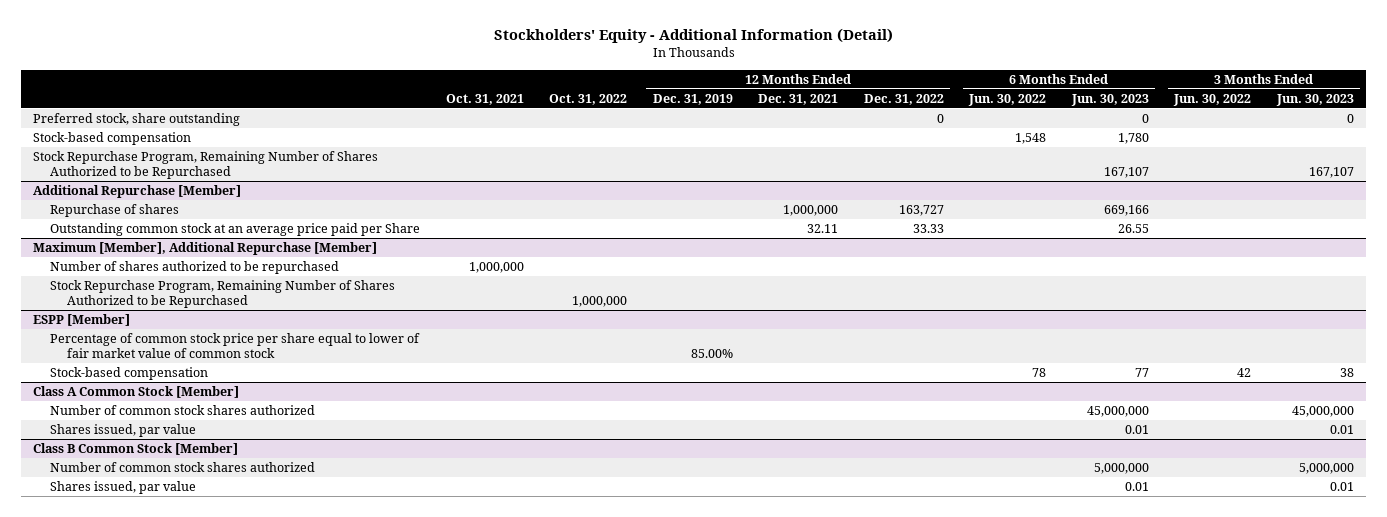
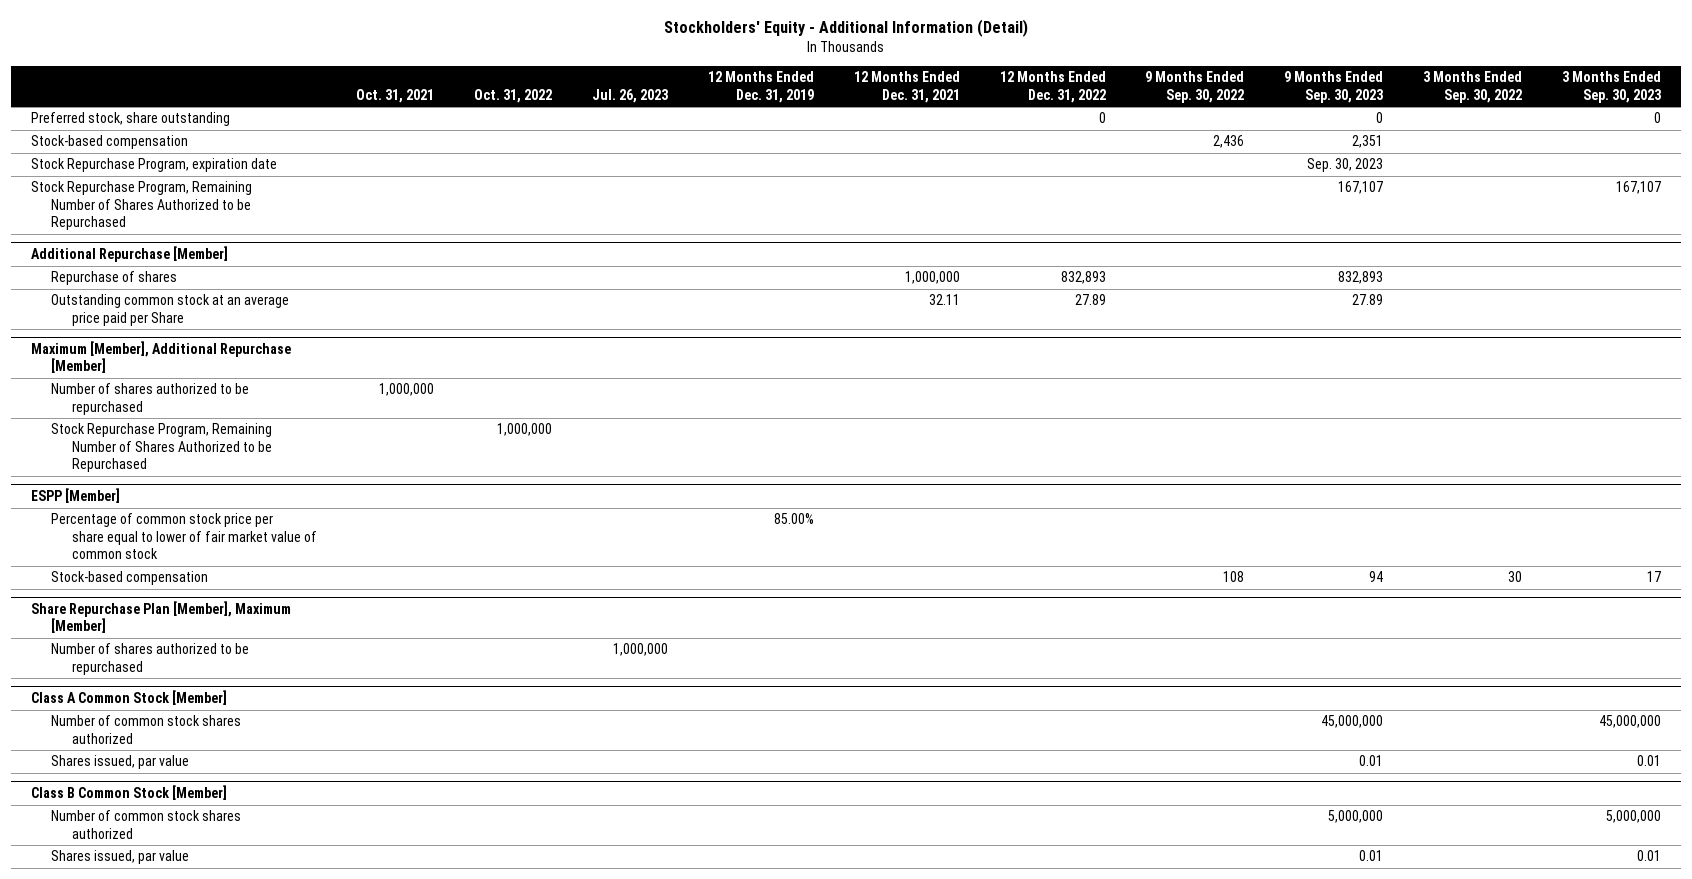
- | Oct. 31, 2021 | Oct. 31, 2022 | 12 Months Ended Dec. 31, 2019 | 12 Months Ended Dec. 31, 2021 | 12 Months Ended Dec. 31, 2022 | 6 Months Ended Jun. 30, 2022 | 6 Months Ended Jun. 30, 2023 | 3 Months Ended Jun. 30, 2022 | 3 Months Ended Jun. 30, 2023
+ | Oct. 31, 2021 | Oct. 31, 2022 | Jul. 26, 2023 | 12 Months Ended Dec. 31, 2019 | 12 Months Ended Dec. 31, 2021 | 12 Months Ended Dec. 31, 2022 | 9 Months Ended Sep. 30, 2022 | 9 Months Ended Sep. 30, 2023 | 3 Months Ended Sep. 30, 2022 | 3 Months Ended Sep. 30, 2023
+ Stock Repurchase Program, expiration date | | | | | | | | Sep. 30, 2023 | |
@ Additional Repurchase [Member]
- Repurchase of shares | | | | 1,000,000 | 163,727 | | 669,166 | |
- Outstanding common stock at an average price paid per Share | | | | 32.11 | 33.33 | | 26.55 | |
+ Repurchase of shares | | | | | 1,000,000 | 832,893 | | 832,893 | |
+ Outstanding common stock at an average price paid per Share | | | | | 32.11 | 27.89 | | 27.89 | |
+ Share Repurchase Plan [Member], Maximum [Member]
+ Number of shares authorized to be repurchased | | | 1,000,000 | | | | | | |

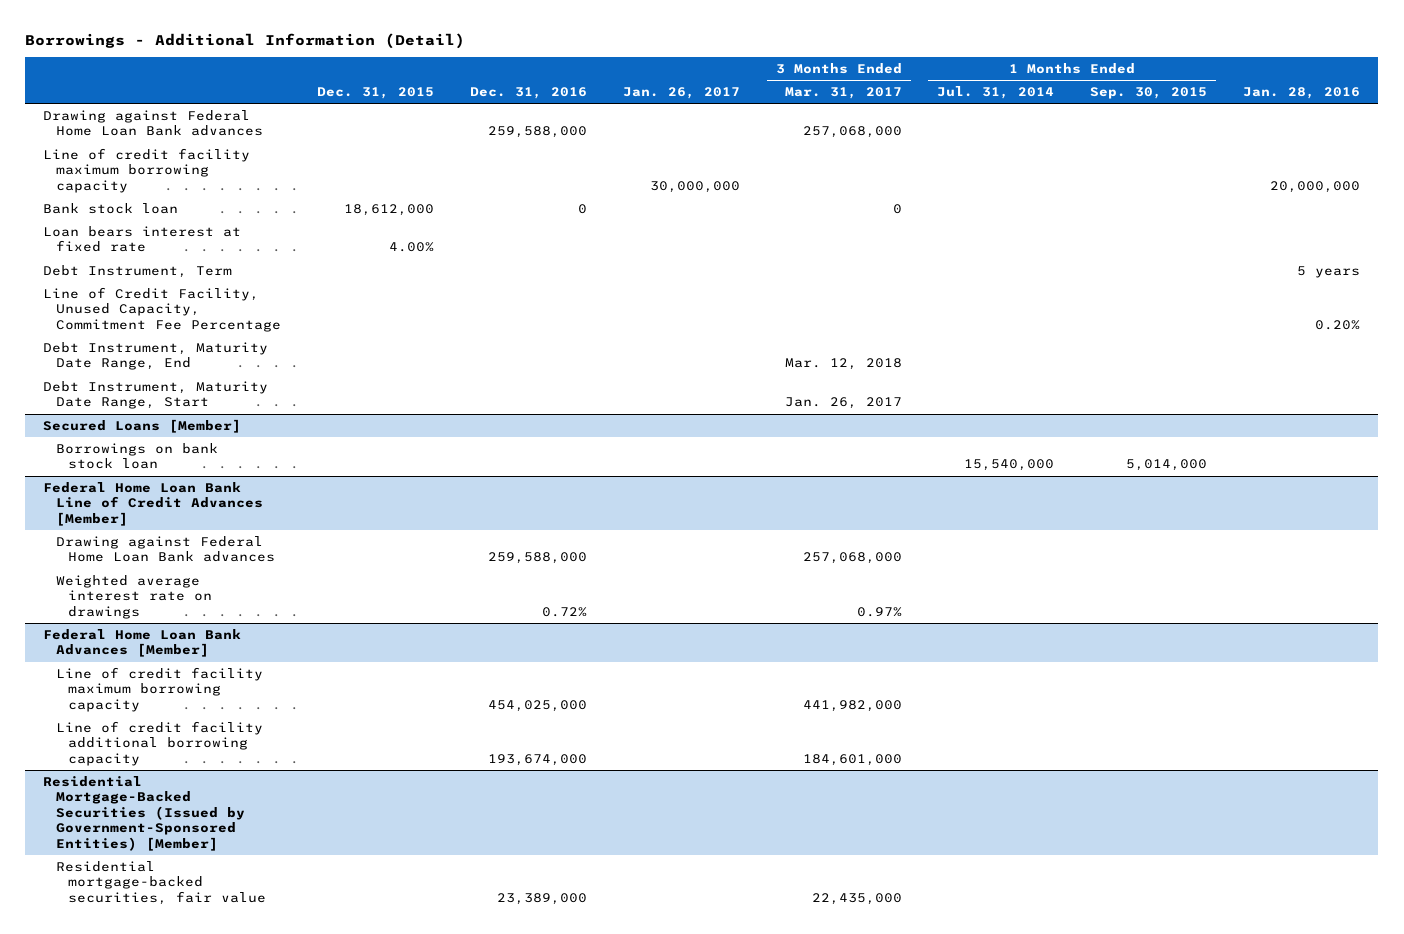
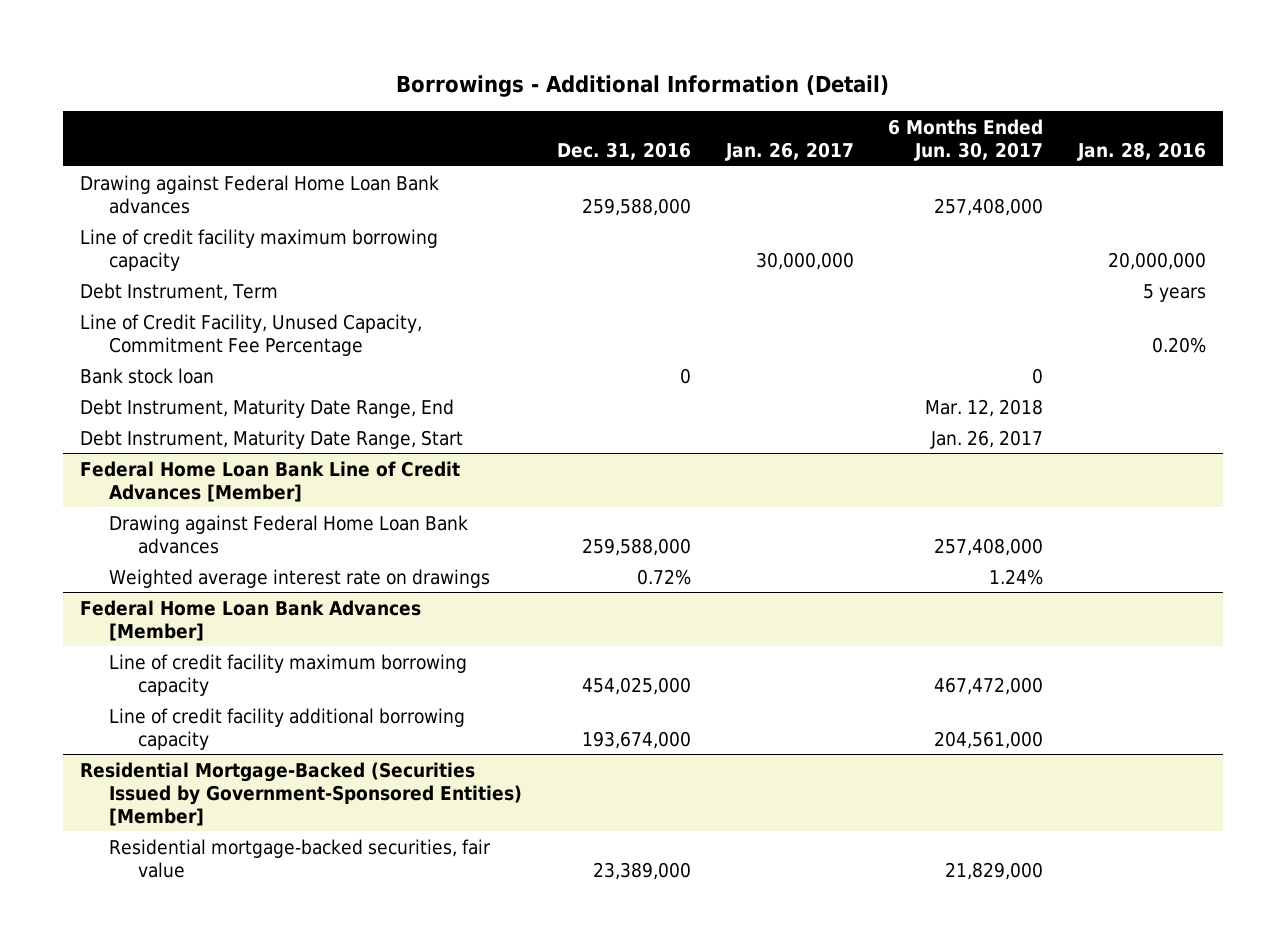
- | Dec. 31, 2015 | Dec. 31, 2016 | Jan. 26, 2017 | 3 Months Ended Mar. 31, 2017 | 1 Months Ended Jul. 31, 2014 | 1 Months Ended Sep. 30, 2015 | Jan. 28, 2016
+ | Dec. 31, 2016 | Jan. 26, 2017 | 6 Months Ended Jun. 30, 2017 | Jan. 28, 2016
- Loan bears interest at fixed rate | 4.00% | | | | | |
moved down: Bank stock loan | 0 | | 0 |
- Secured Loans [Member]
- Borrowings on bank stock loan | | | | | 15,540,000 | 5,014,000 |
- Residential Mortgage-Backed Securities (Issued by Government-Sponsored Entities) [Member]
+ Residential Mortgage-Backed (Securities Issued by Government-Sponsored Entities) [Member]

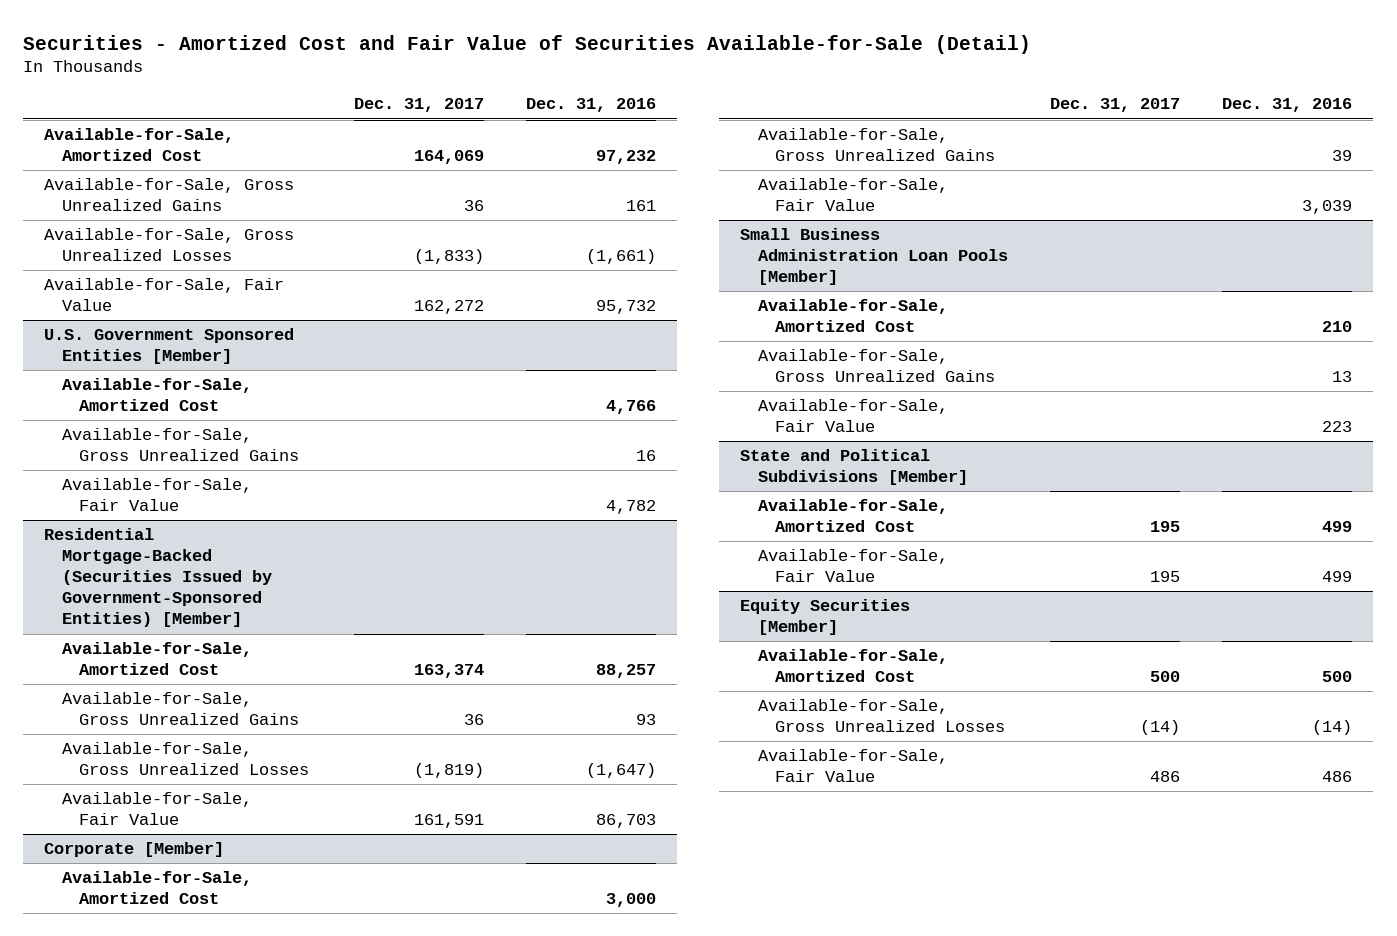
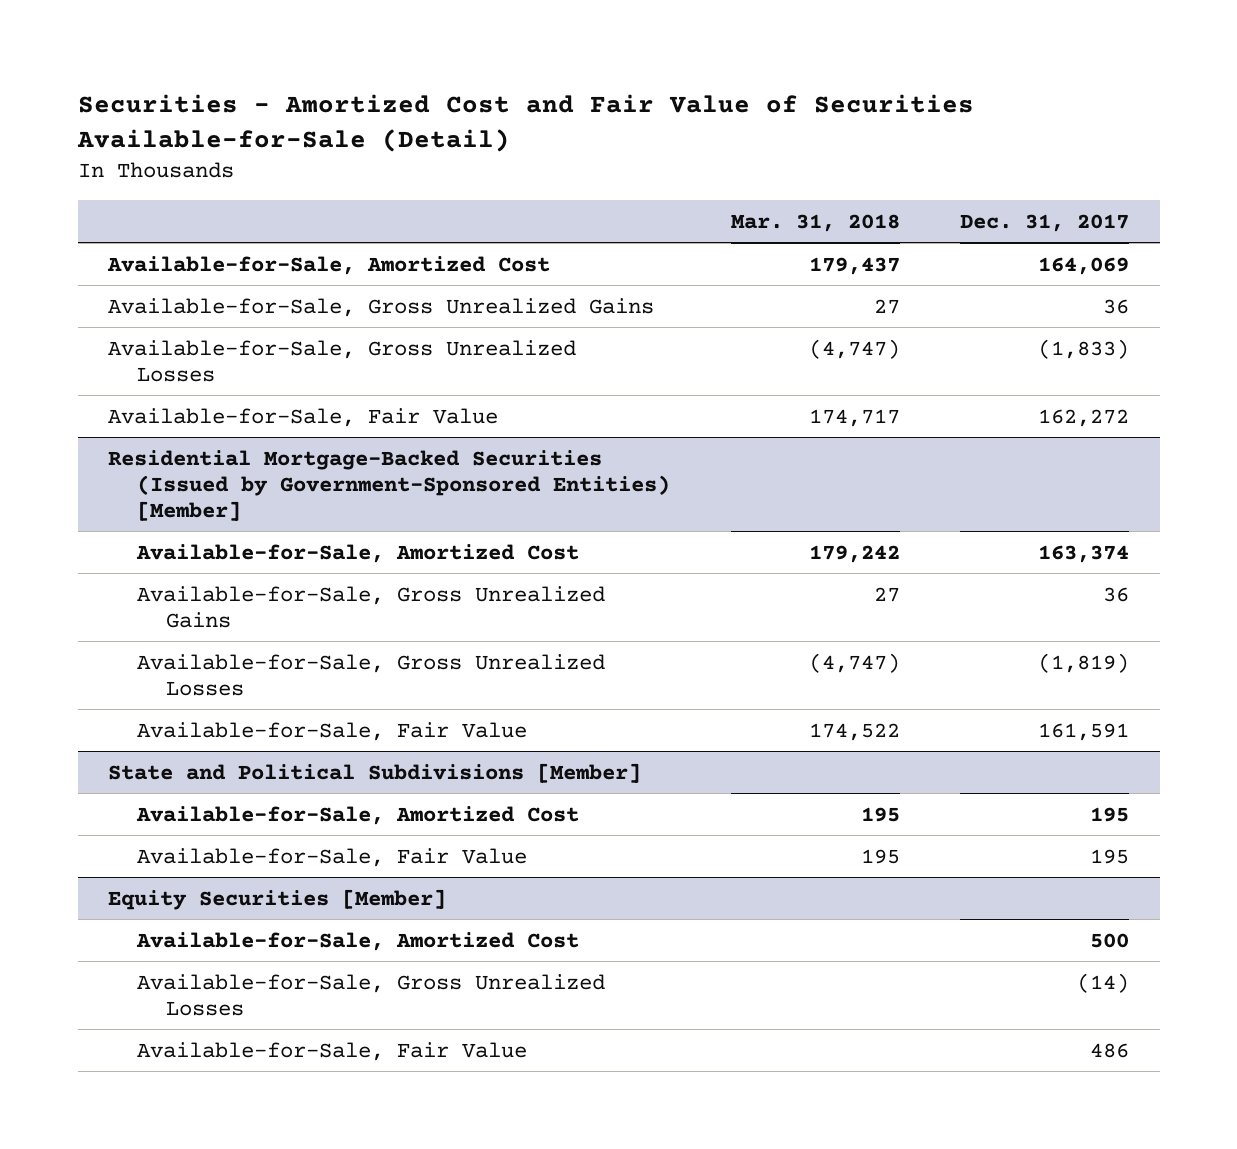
- | Dec. 31, 2017 | Dec. 31, 2016
+ | Mar. 31, 2018 | Dec. 31, 2017
- U.S. Government Sponsored Entities [Member]
- Available-for-Sale, Amortized Cost | | 4,766
- Available-for-Sale, Gross Unrealized Gains | | 16
- Available-for-Sale, Fair Value | | 4,782
- Residential Mortgage-Backed (Securities Issued by Government-Sponsored Entities) [Member]
+ Residential Mortgage-Backed Securities (Issued by Government-Sponsored Entities) [Member]
- Corporate [Member]
- Available-for-Sale, Amortized Cost | | 3,000
- Available-for-Sale, Gross Unrealized Gains | | 39
- Available-for-Sale, Fair Value | | 3,039
- Small Business Administration Loan Pools [Member]
- Available-for-Sale, Amortized Cost | | 210
- Available-for-Sale, Gross Unrealized Gains | | 13
- Available-for-Sale, Fair Value | | 223

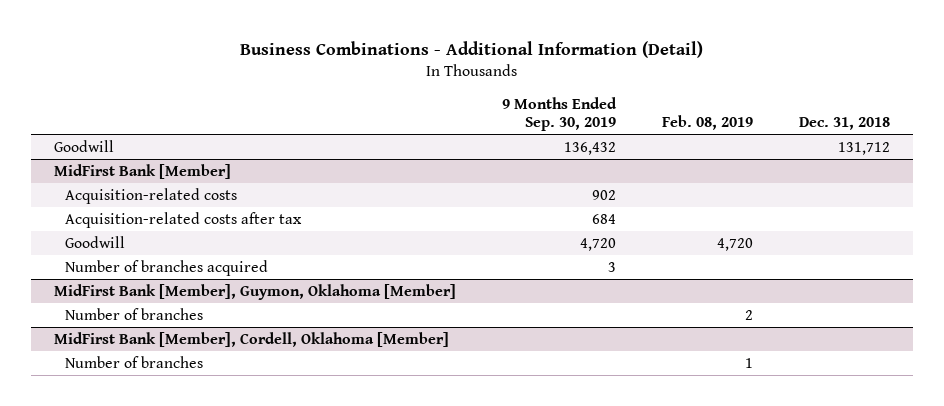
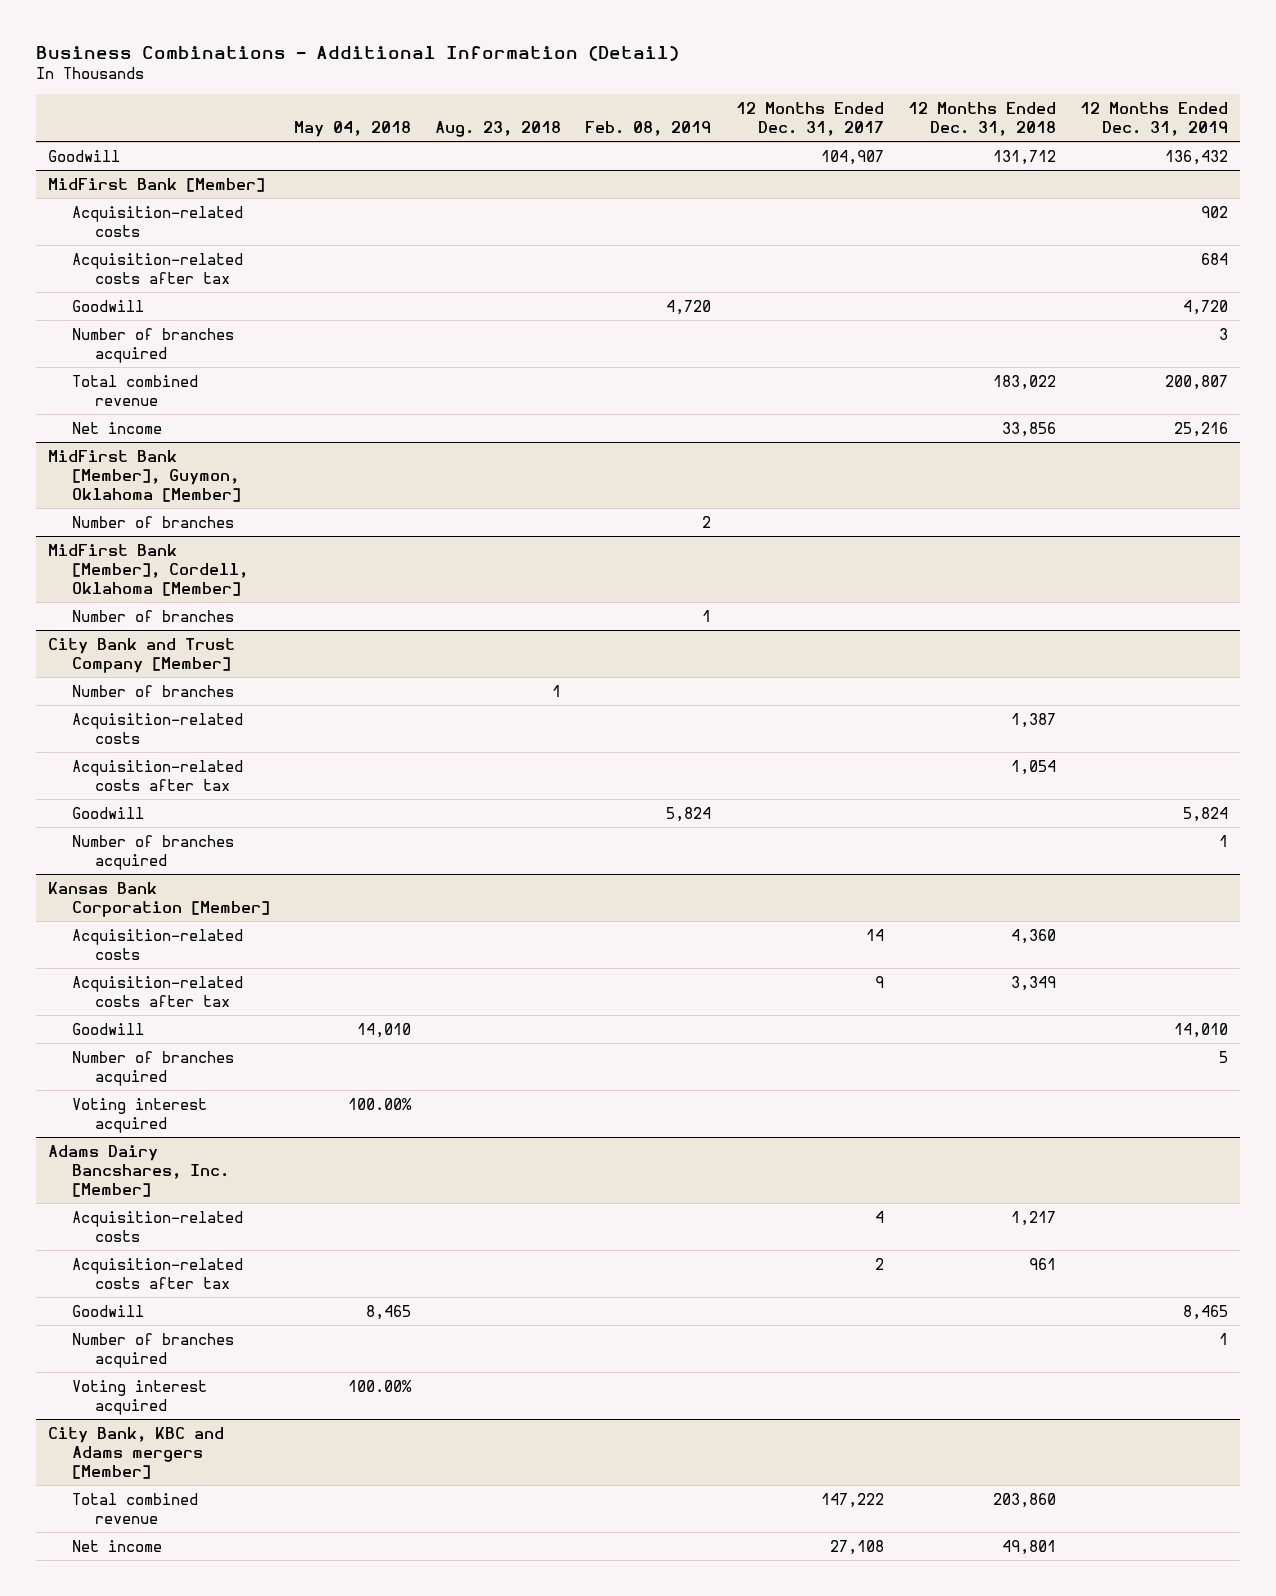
- | 9 Months Ended Sep. 30, 2019 | Feb. 08, 2019 | Dec. 31, 2018
+ | May 04, 2018 | Aug. 23, 2018 | Feb. 08, 2019 | 12 Months Ended Dec. 31, 2017 | 12 Months Ended Dec. 31, 2018 | 12 Months Ended Dec. 31, 2019
@ MidFirst Bank [Member]
+ Total combined revenue | | | | | 183,022 | 200,807
+ Net income | | | | | 33,856 | 25,216
+ City Bank and Trust Company [Member]
+ Number of branches | | 1 | | | |
+ Acquisition-related costs | | | | | 1,387 |
+ Acquisition-related costs after tax | | | | | 1,054 |
+ Goodwill | | | 5,824 | | | 5,824
+ Number of branches acquired | | | | | | 1
+ Kansas Bank Corporation [Member]
+ Acquisition-related costs | | | | 14 | 4,360 |
+ Acquisition-related costs after tax | | | | 9 | 3,349 |
+ Goodwill | 14,010 | | | | | 14,010
+ Number of branches acquired | | | | | | 5
+ Voting interest acquired | 100.00% | | | | |
+ Adams Dairy Bancshares, Inc. [Member]
+ Acquisition-related costs | | | | 4 | 1,217 |
+ Acquisition-related costs after tax | | | | 2 | 961 |
+ Goodwill | 8,465 | | | | | 8,465
+ Number of branches acquired | | | | | | 1
+ Voting interest acquired | 100.00% | | | | |
+ City Bank, KBC and Adams mergers [Member]
+ Total combined revenue | | | | 147,222 | 203,860 |
+ Net income | | | | 27,108 | 49,801 |

